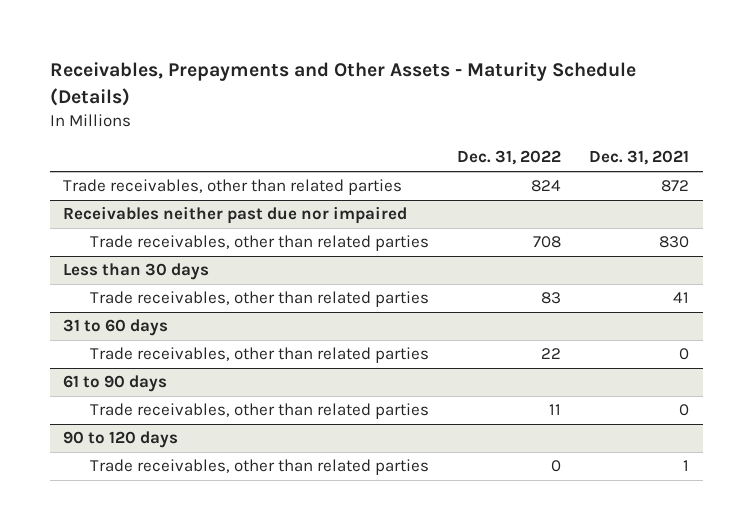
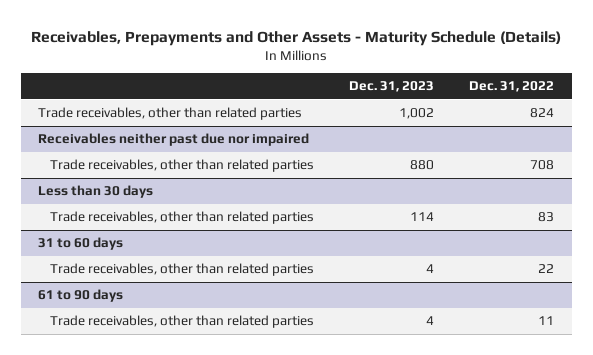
- | Dec. 31, 2022 | Dec. 31, 2021
+ | Dec. 31, 2023 | Dec. 31, 2022
- 90 to 120 days
- Trade receivables, other than related parties | 0 | 1

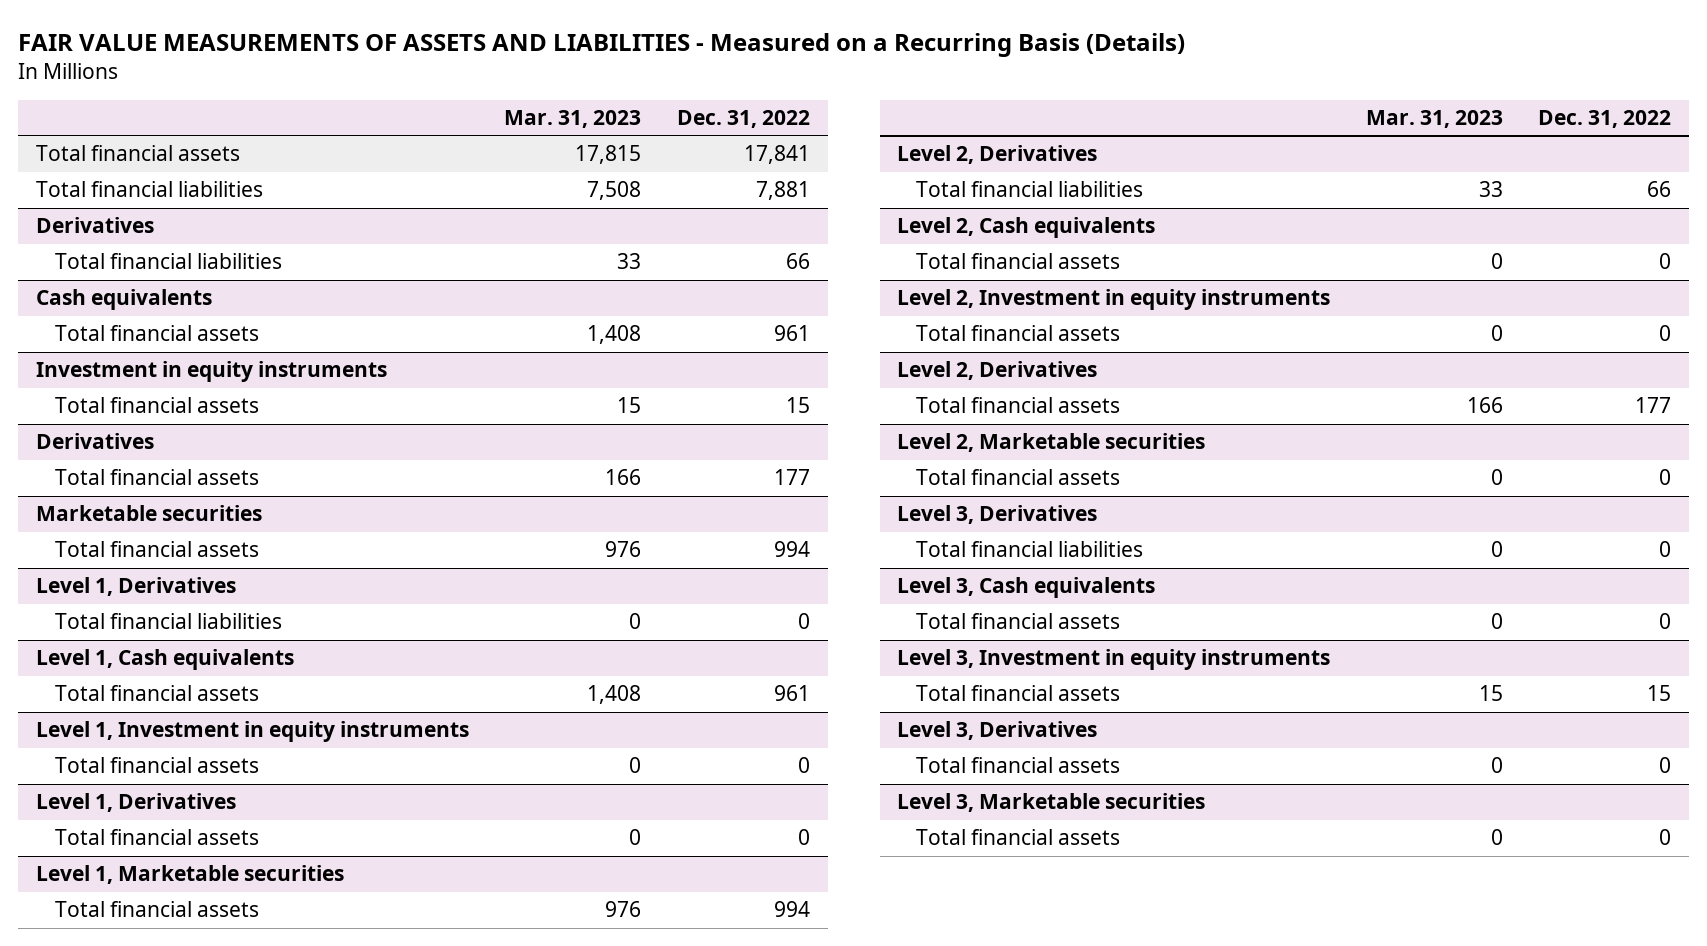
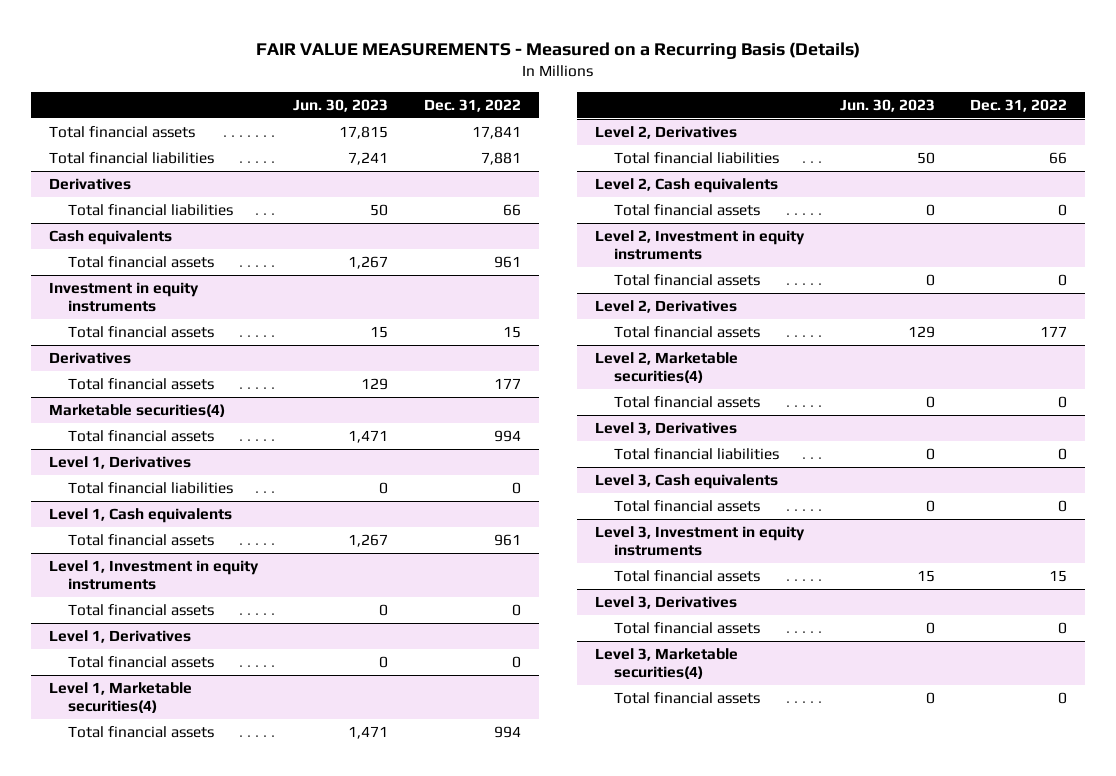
- FAIR VALUE MEASUREMENTS OF ASSETS AND LIABILITIES - Measured on a Recurring Basis (Details)
+ FAIR VALUE MEASUREMENTS - Measured on a Recurring Basis (Details)
- | Mar. 31, 2023 | Dec. 31, 2022
+ | Jun. 30, 2023 | Dec. 31, 2022
- Marketable securities
+ Marketable securities(4)
- Level 1, Marketable securities
+ Level 1, Marketable securities(4)
- Level 2, Marketable securities
+ Level 2, Marketable securities(4)
- Level 3, Marketable securities
+ Level 3, Marketable securities(4)

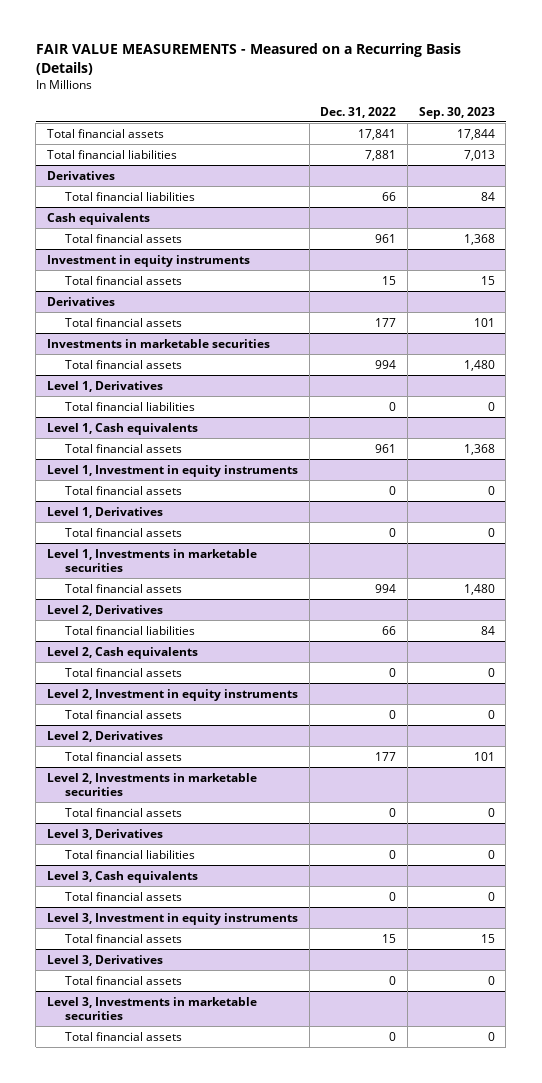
- | Jun. 30, 2023 | Dec. 31, 2022
+ | Dec. 31, 2022 | Sep. 30, 2023
- Marketable securities(4)
+ Investments in marketable securities
- Level 1, Marketable securities(4)
+ Level 1, Investments in marketable securities
- Level 2, Marketable securities(4)
+ Level 2, Investments in marketable securities
- Level 3, Marketable securities(4)
+ Level 3, Investments in marketable securities

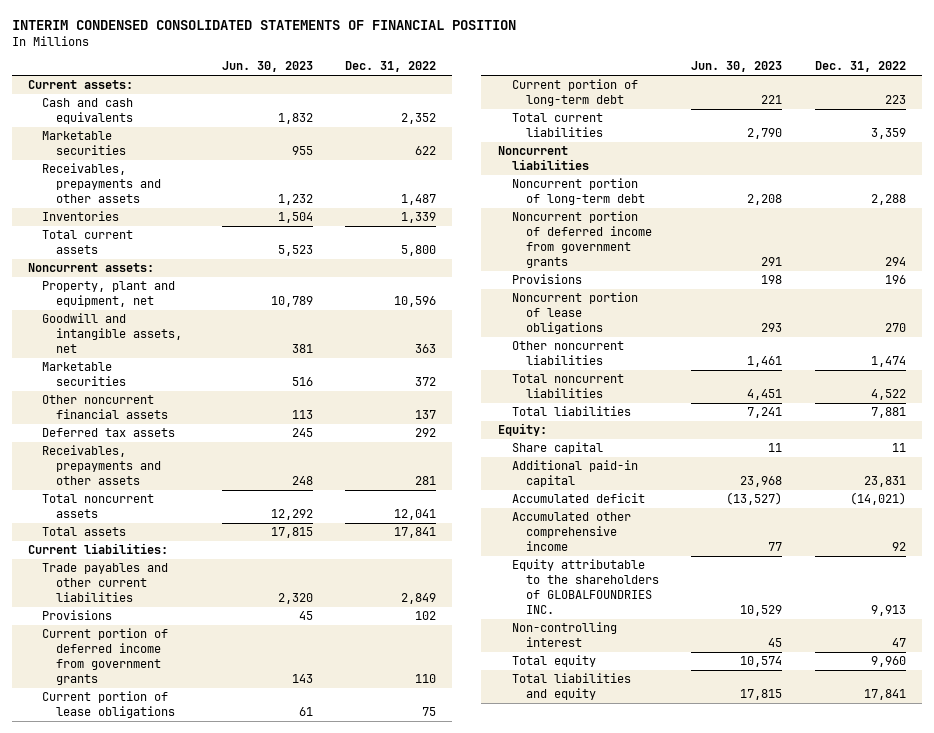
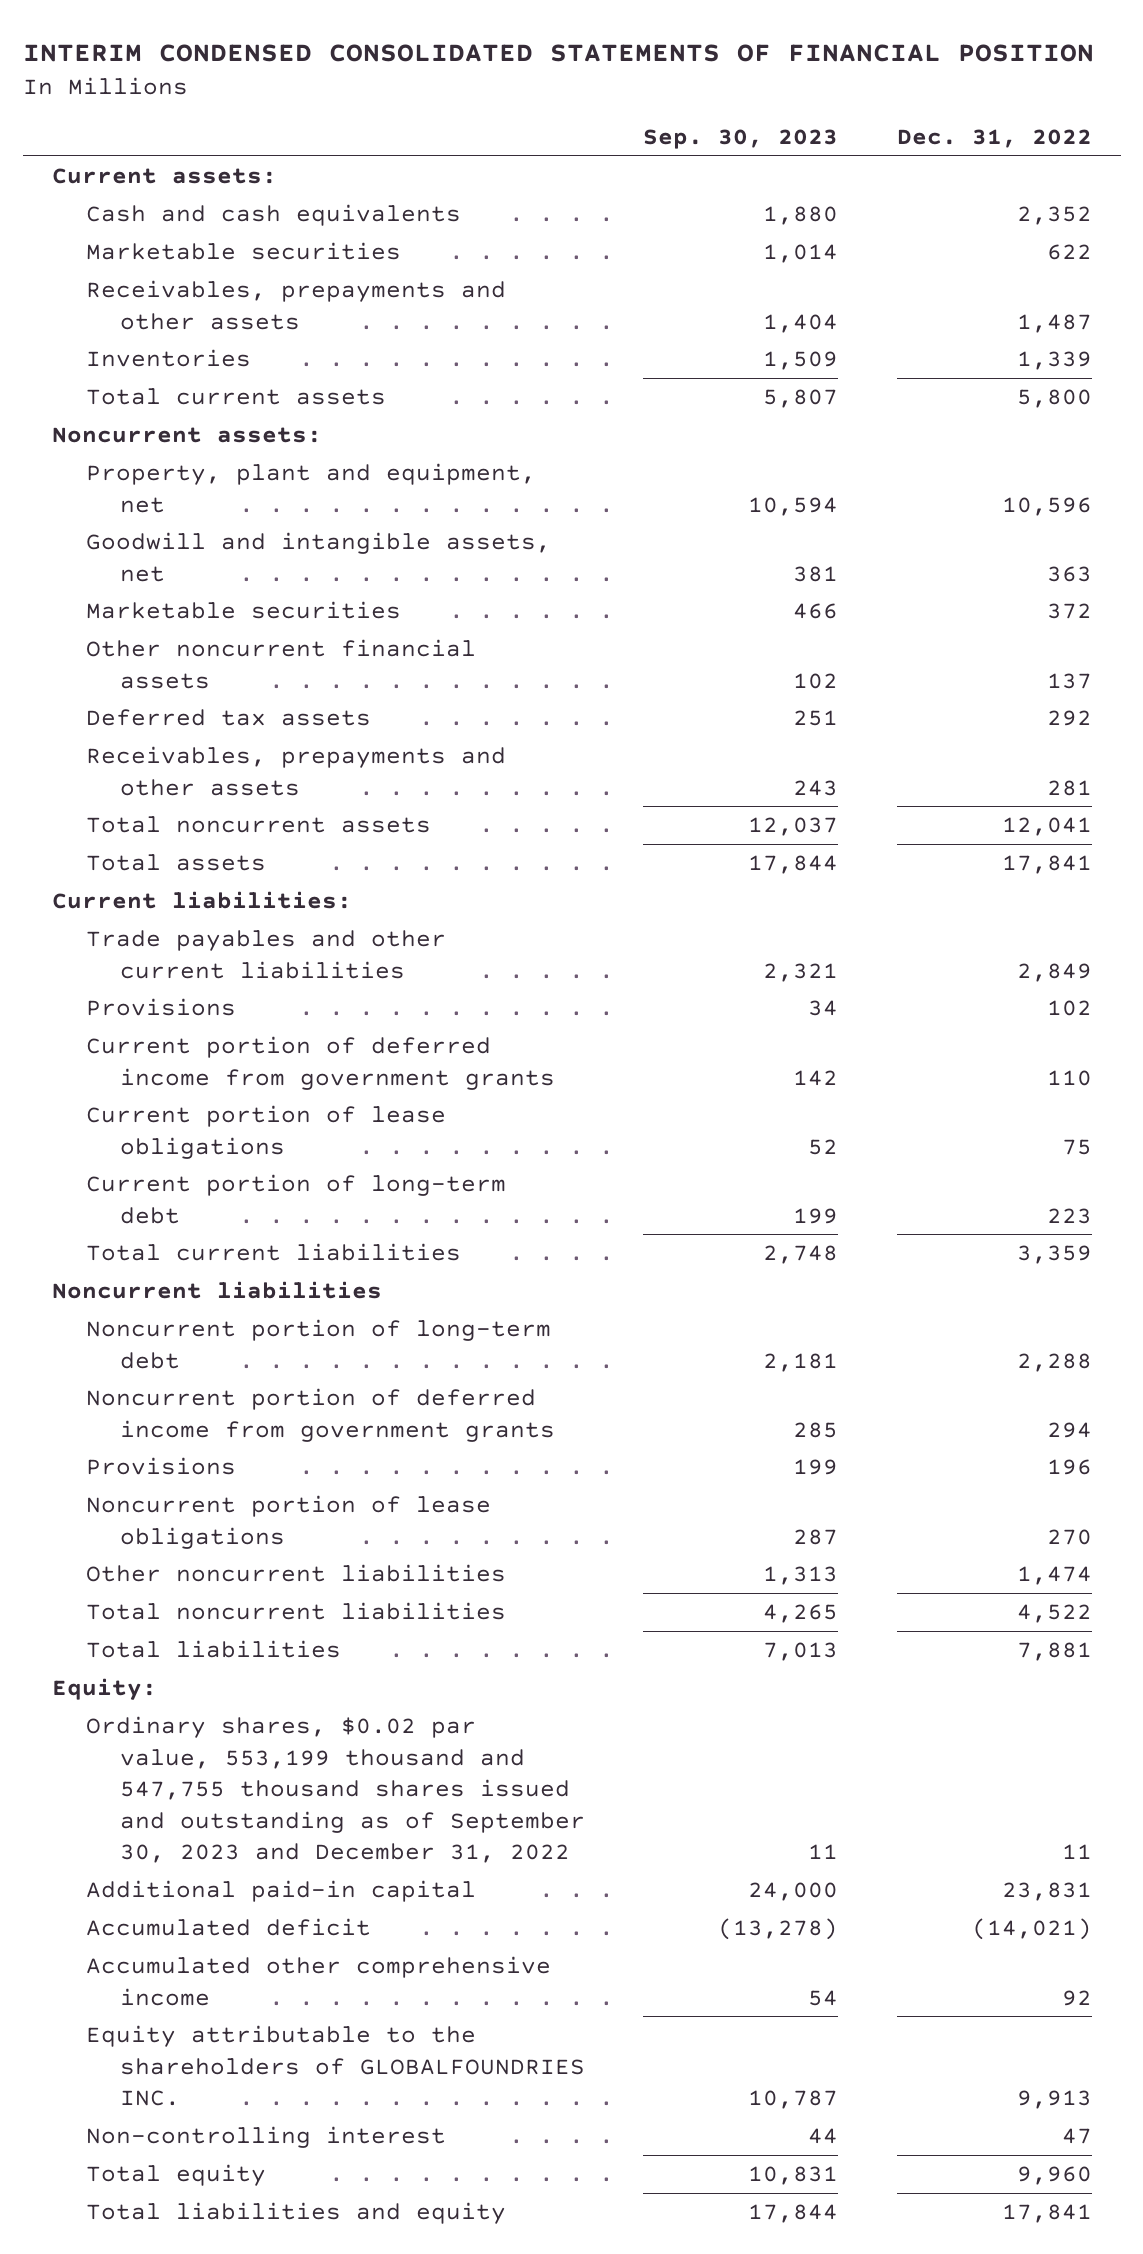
- | Jun. 30, 2023 | Dec. 31, 2022
+ | Sep. 30, 2023 | Dec. 31, 2022
- Share capital | 11 | 11
+ Ordinary shares, $0.02 par value, 553,199 thousand and 547,755 thousand shares issued and outstanding as of September 30, 2023 and December 31, 2022 | 11 | 11

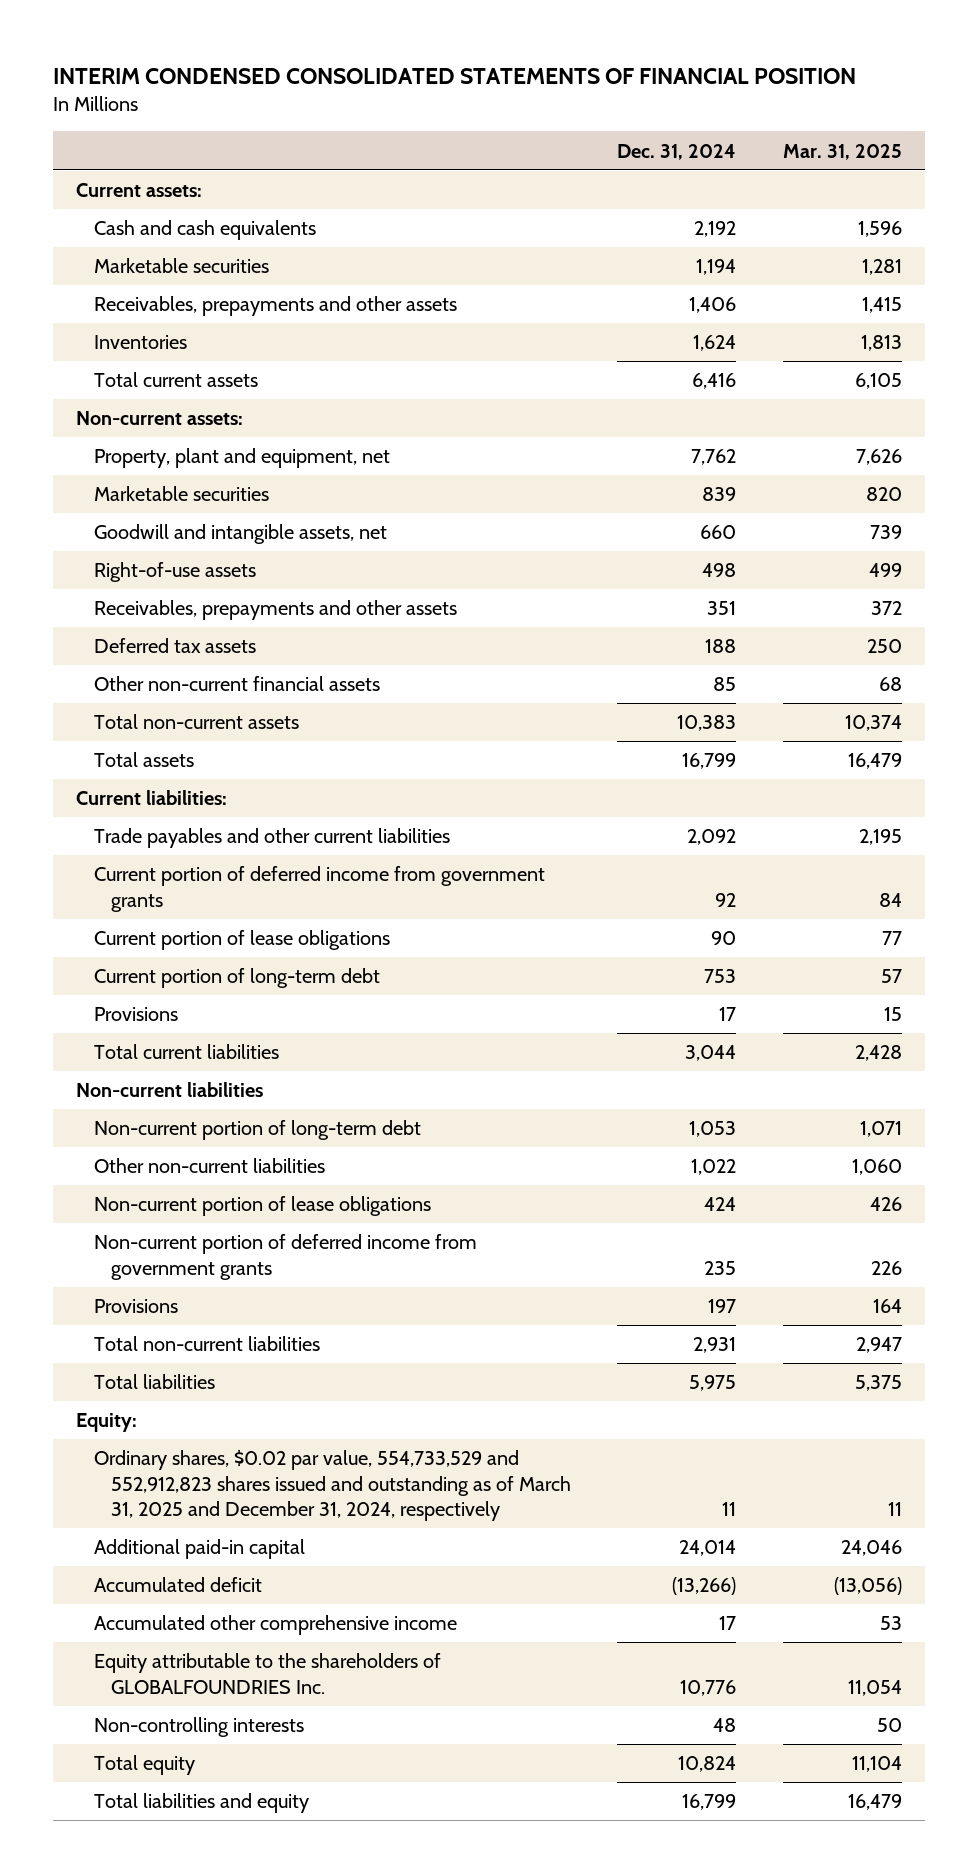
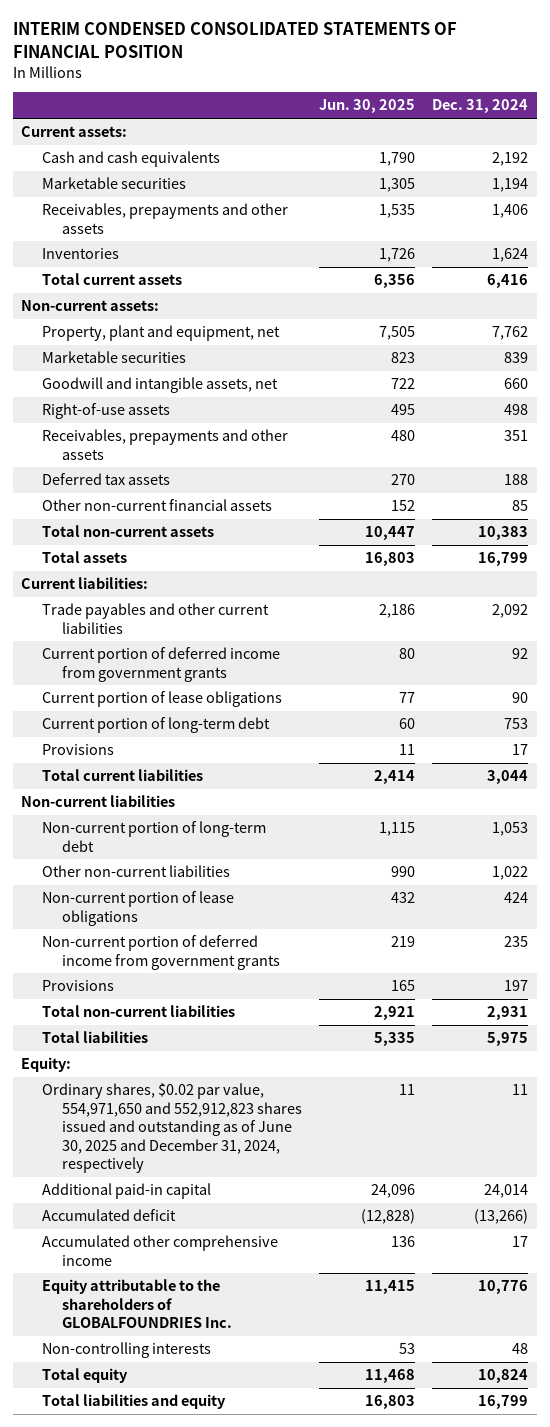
- | Dec. 31, 2024 | Mar. 31, 2025
+ | Jun. 30, 2025 | Dec. 31, 2024
- Ordinary shares, $0.02 par value, 554,733,529 and 552,912,823 shares issued and outstanding as of March 31, 2025 and December 31, 2024, respectively | 11 | 11
+ Ordinary shares, $0.02 par value, 554,971,650 and 552,912,823 shares issued and outstanding as of June 30, 2025 and December 31, 2024, respectively | 11 | 11

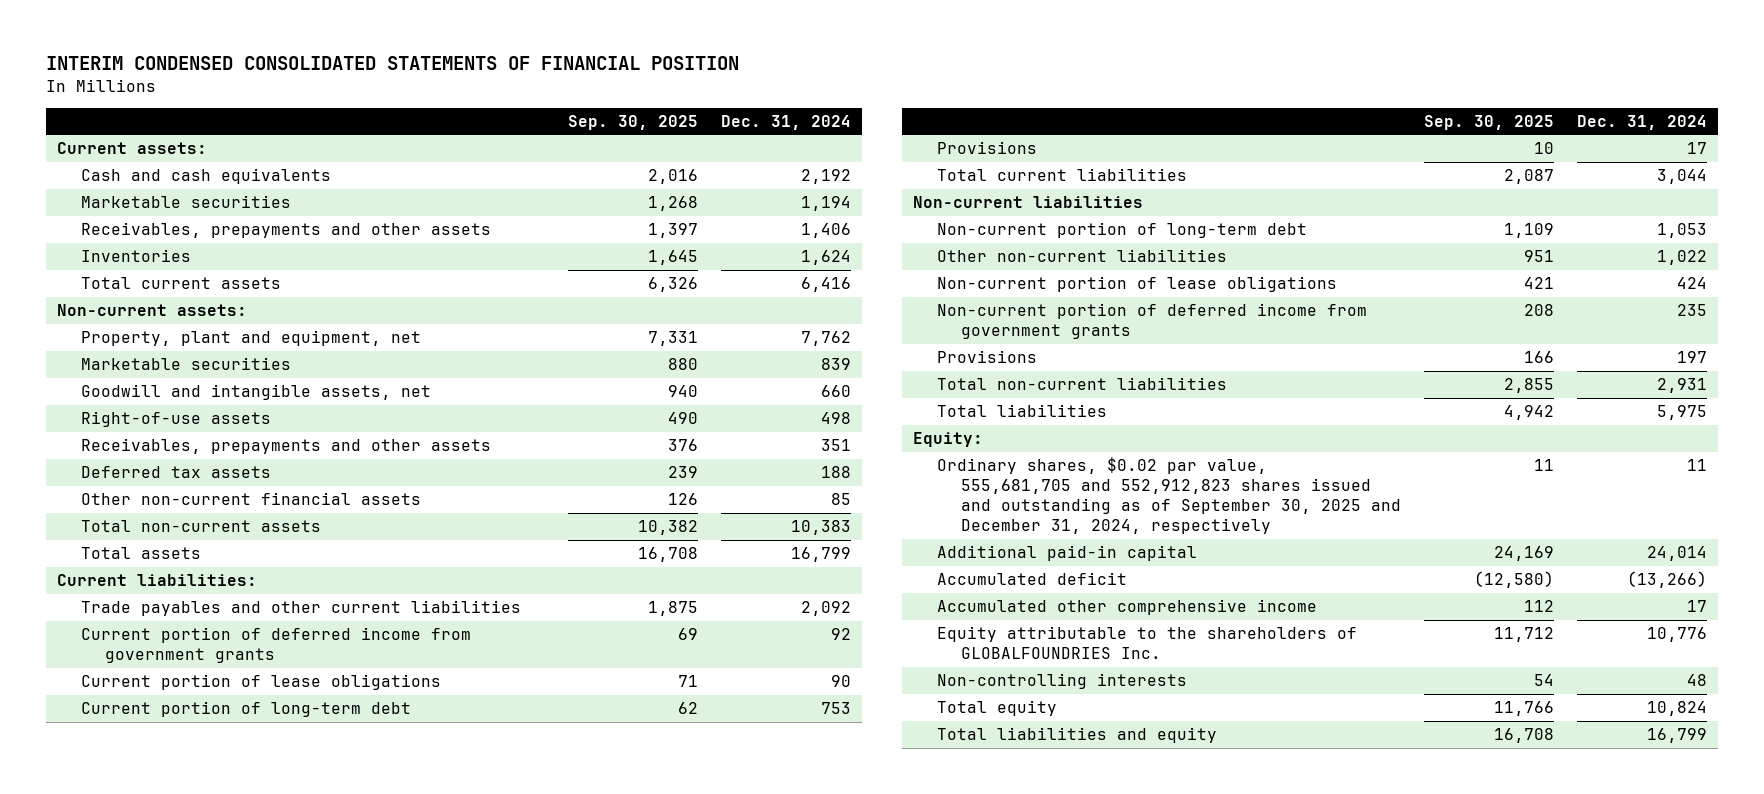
- | Jun. 30, 2025 | Dec. 31, 2024
+ | Sep. 30, 2025 | Dec. 31, 2024
- Ordinary shares, $0.02 par value, 554,971,650 and 552,912,823 shares issued and outstanding as of June 30, 2025 and December 31, 2024, respectively | 11 | 11
+ Ordinary shares, $0.02 par value, 555,681,705 and 552,912,823 shares issued and outstanding as of September 30, 2025 and December 31, 2024, respectively | 11 | 11

